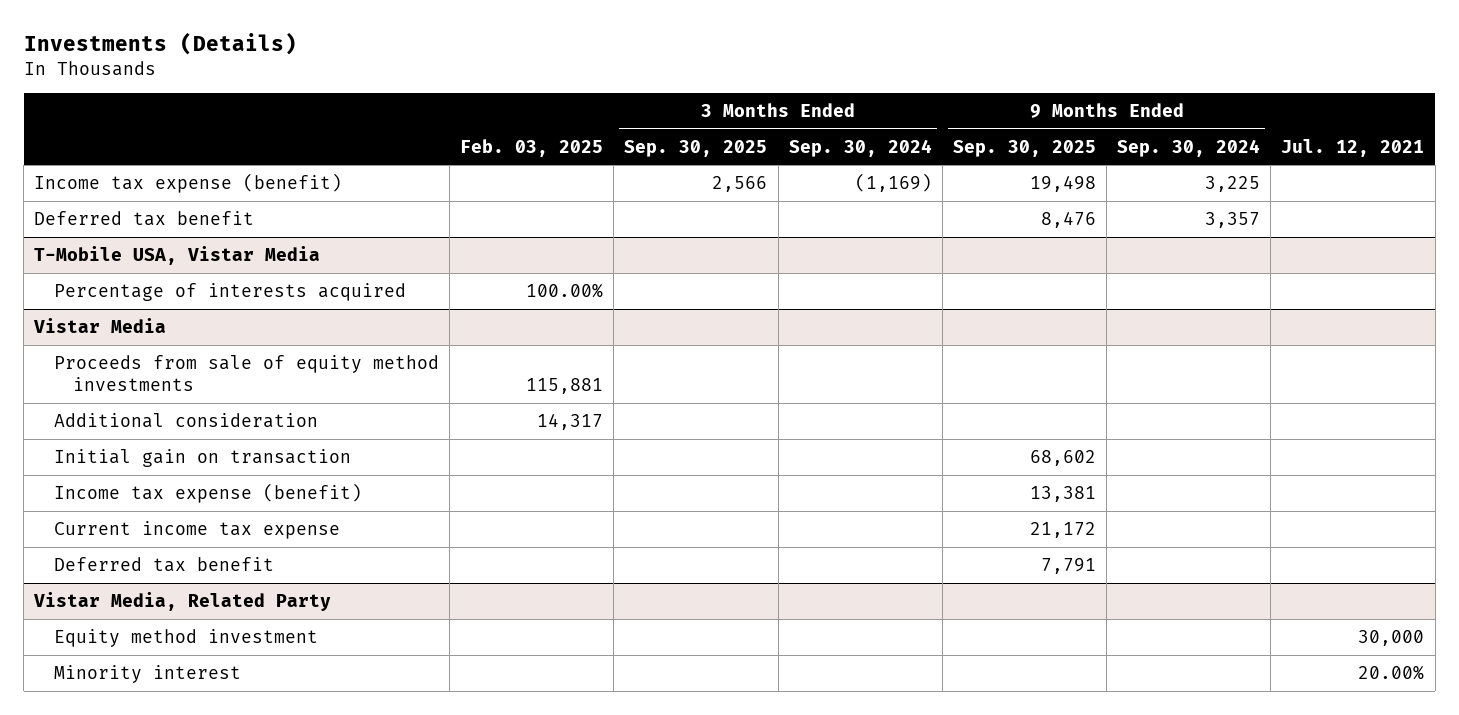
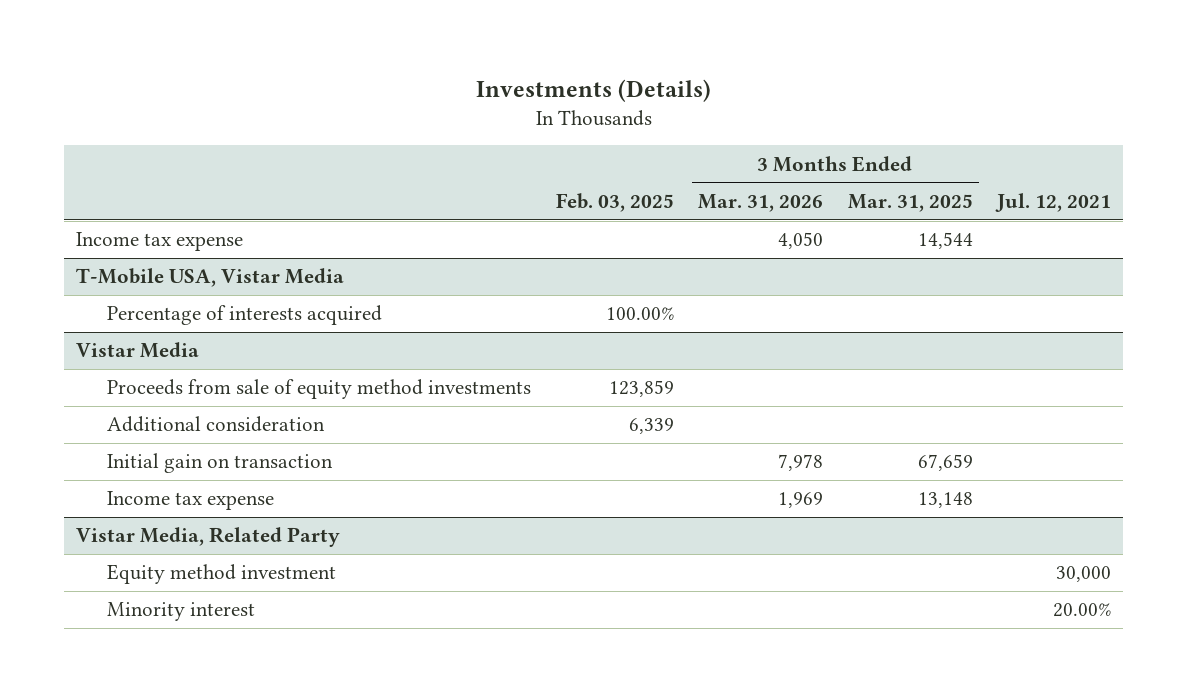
- | Feb. 03, 2025 | 3 Months Ended Sep. 30, 2025 | 3 Months Ended Sep. 30, 2024 | 9 Months Ended Sep. 30, 2025 | 9 Months Ended Sep. 30, 2024 | Jul. 12, 2021
+ | Feb. 03, 2025 | 3 Months Ended Mar. 31, 2026 | 3 Months Ended Mar. 31, 2025 | Jul. 12, 2021
- Income tax expense (benefit) | | 2,566 | (1,169) | 19,498 | 3,225 |
- Deferred tax benefit | | | | 8,476 | 3,357 |
+ Income tax expense | | 4,050 | 14,544 |
@ Vistar Media
- Proceeds from sale of equity method investments | 115,881 | | | | |
- Additional consideration | 14,317 | | | | |
+ Proceeds from sale of equity method investments | 123,859 | | |
+ Additional consideration | 6,339 | | |
- Income tax expense (benefit) | | | | 13,381 | |
- Current income tax expense | | | | 21,172 | |
- Deferred tax benefit | | | | 7,791 | |
+ Income tax expense | | 1,969 | 13,148 |

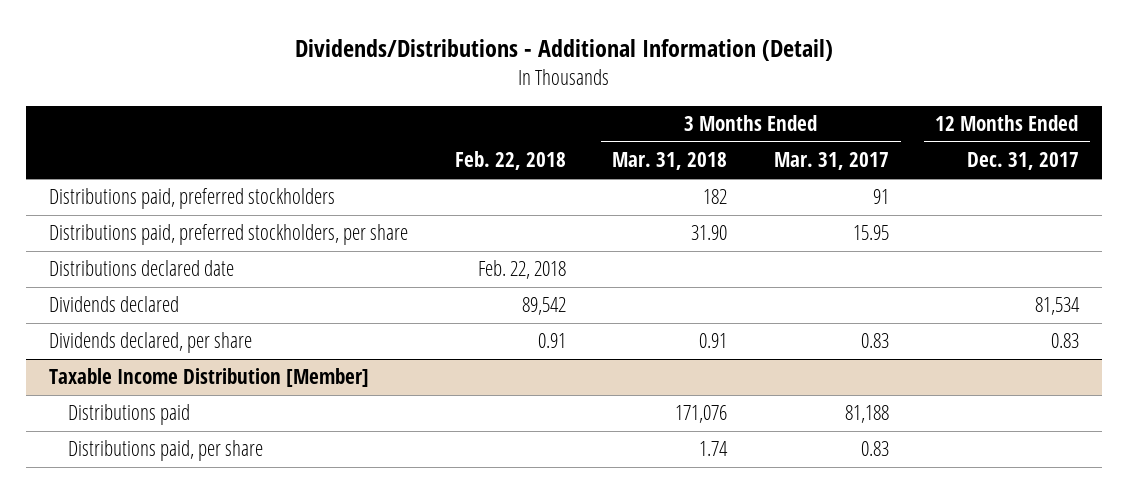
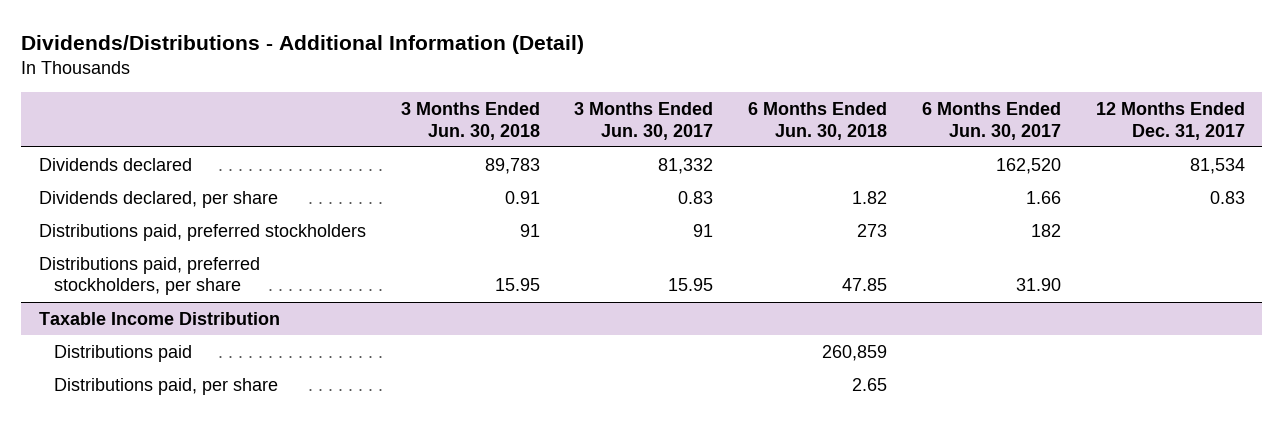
- | Feb. 22, 2018 | 3 Months Ended Mar. 31, 2018 | 3 Months Ended Mar. 31, 2017 | 12 Months Ended Dec. 31, 2017
+ | 3 Months Ended Jun. 30, 2018 | 3 Months Ended Jun. 30, 2017 | 6 Months Ended Jun. 30, 2018 | 6 Months Ended Jun. 30, 2017 | 12 Months Ended Dec. 31, 2017
- Distributions declared date | Feb. 22, 2018 | | |
- Taxable Income Distribution [Member]
moved down: Distributions paid, preferred stockholders | 91 | 91 | 273 | 182 |
moved down: Distributions paid, preferred stockholders, per share | 15.95 | 15.95 | 47.85 | 31.90 |
+ Taxable Income Distribution

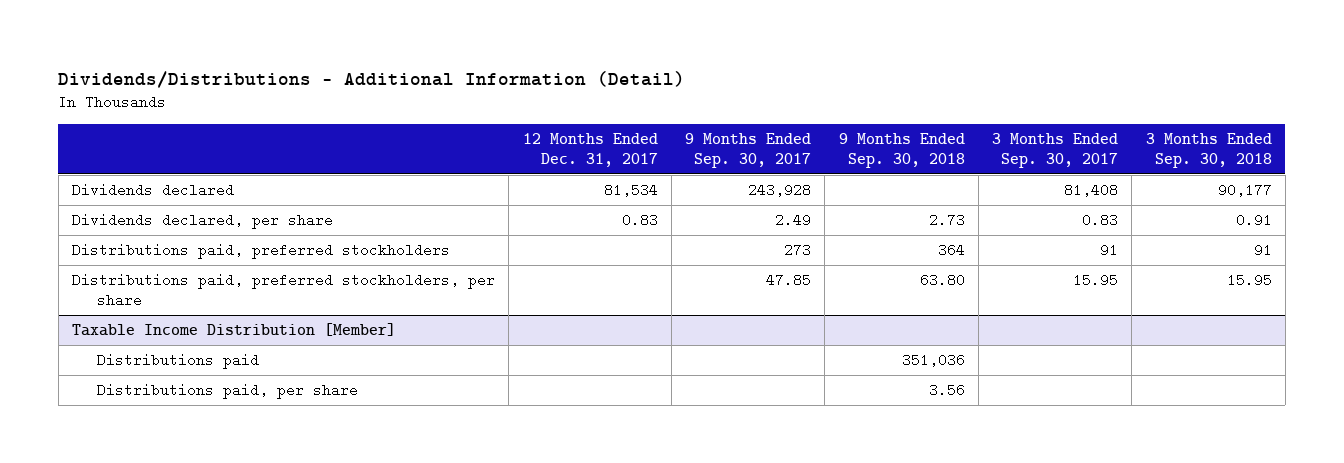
- | 3 Months Ended Jun. 30, 2018 | 3 Months Ended Jun. 30, 2017 | 6 Months Ended Jun. 30, 2018 | 6 Months Ended Jun. 30, 2017 | 12 Months Ended Dec. 31, 2017
+ | 12 Months Ended Dec. 31, 2017 | 9 Months Ended Sep. 30, 2017 | 9 Months Ended Sep. 30, 2018 | 3 Months Ended Sep. 30, 2017 | 3 Months Ended Sep. 30, 2018
- Taxable Income Distribution
+ Taxable Income Distribution [Member]

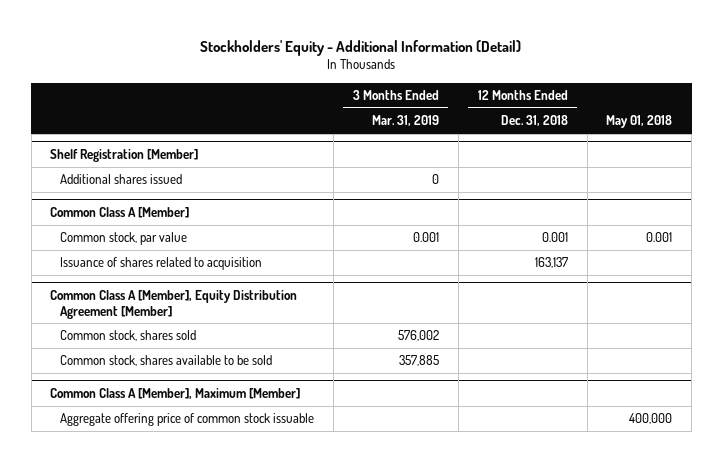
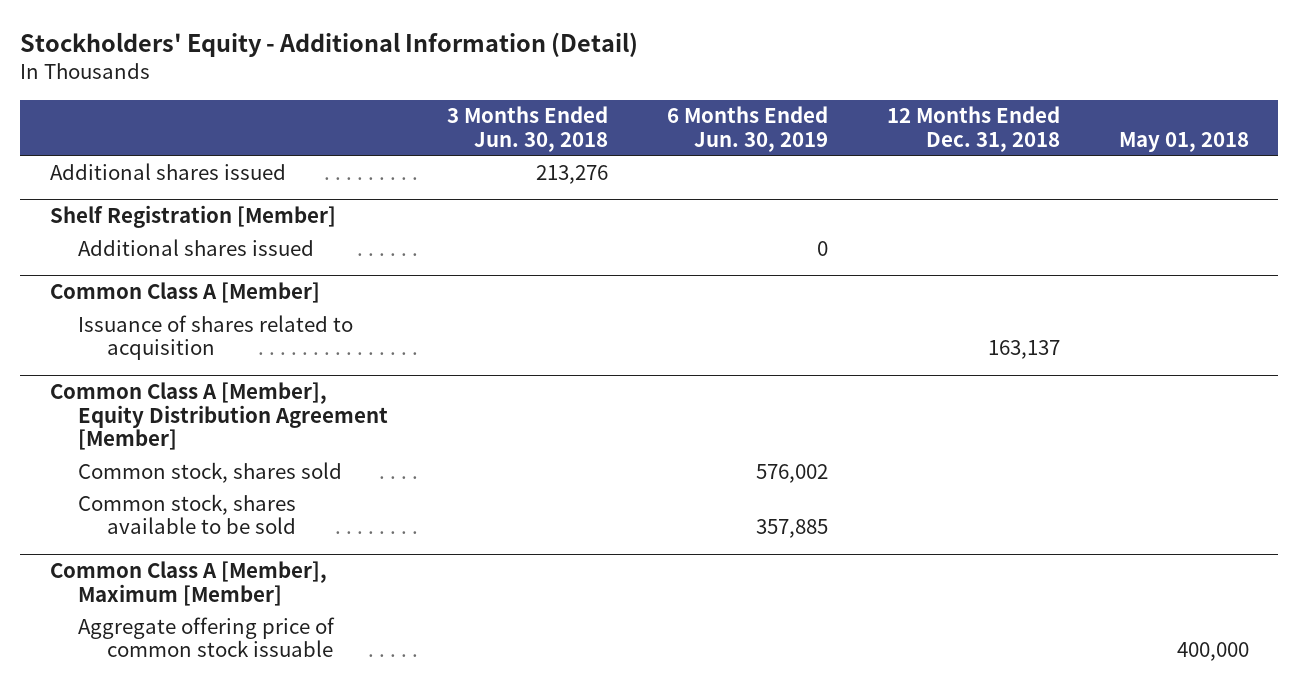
- | 3 Months Ended Mar. 31, 2019 | 12 Months Ended Dec. 31, 2018 | May 01, 2018
+ | 3 Months Ended Jun. 30, 2018 | 6 Months Ended Jun. 30, 2019 | 12 Months Ended Dec. 31, 2018 | May 01, 2018
+ Additional shares issued | 213,276 | | |
@ Common Class A [Member]
- Common stock, par value | 0.001 | 0.001 | 0.001

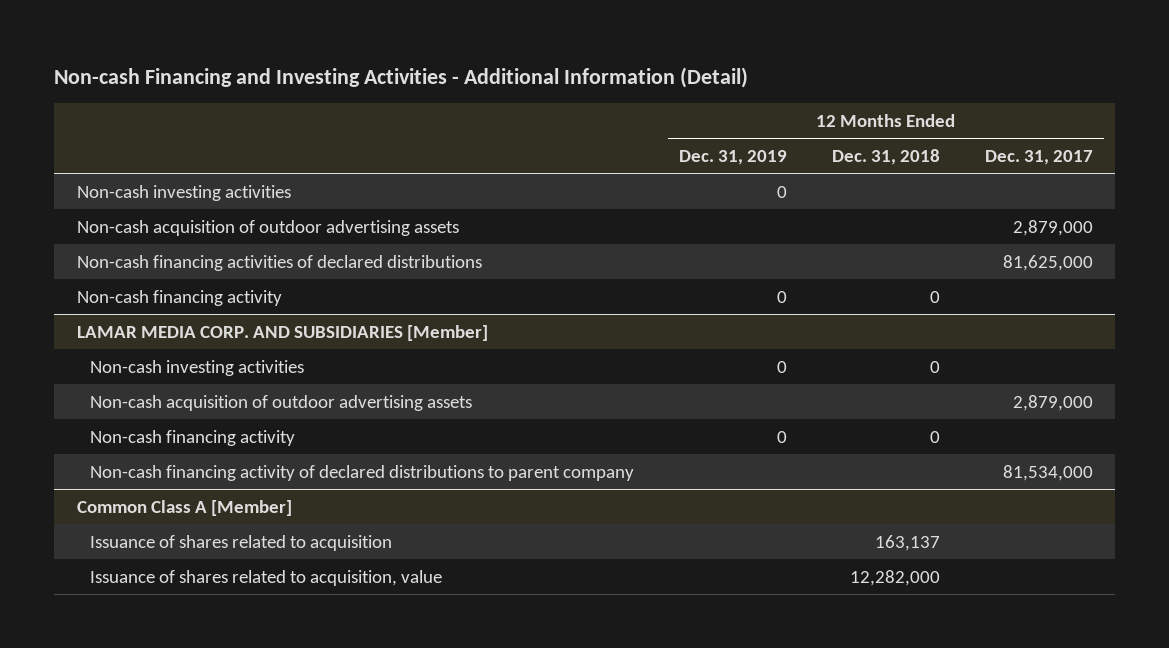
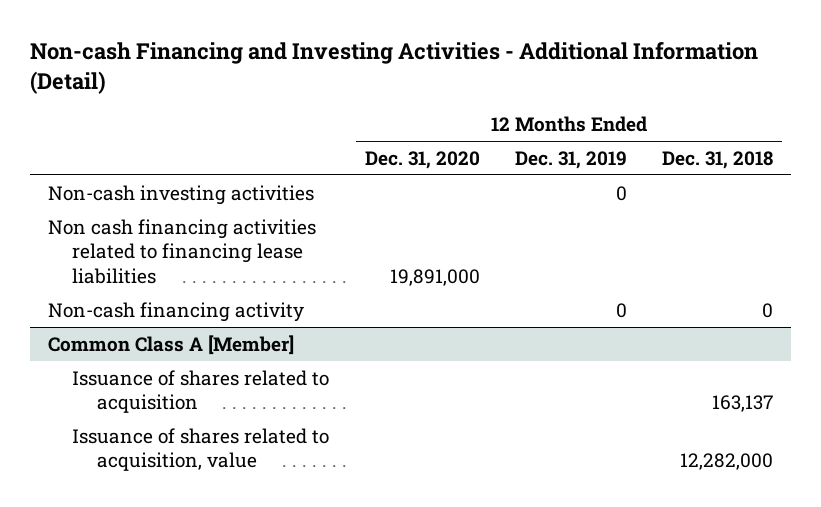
- | 12 Months Ended Dec. 31, 2019 | 12 Months Ended Dec. 31, 2018 | 12 Months Ended Dec. 31, 2017
+ | 12 Months Ended Dec. 31, 2020 | 12 Months Ended Dec. 31, 2019 | 12 Months Ended Dec. 31, 2018
- Non-cash acquisition of outdoor advertising assets | | | 2,879,000
- Non-cash financing activities of declared distributions | | | 81,625,000
+ Non cash financing activities related to financing lease liabilities | 19,891,000 | |
- LAMAR MEDIA CORP. AND SUBSIDIARIES [Member]
- Non-cash investing activities | 0 | 0 |
- Non-cash acquisition of outdoor advertising assets | | | 2,879,000
- Non-cash financing activity | 0 | 0 |
- Non-cash financing activity of declared distributions to parent company | | | 81,534,000

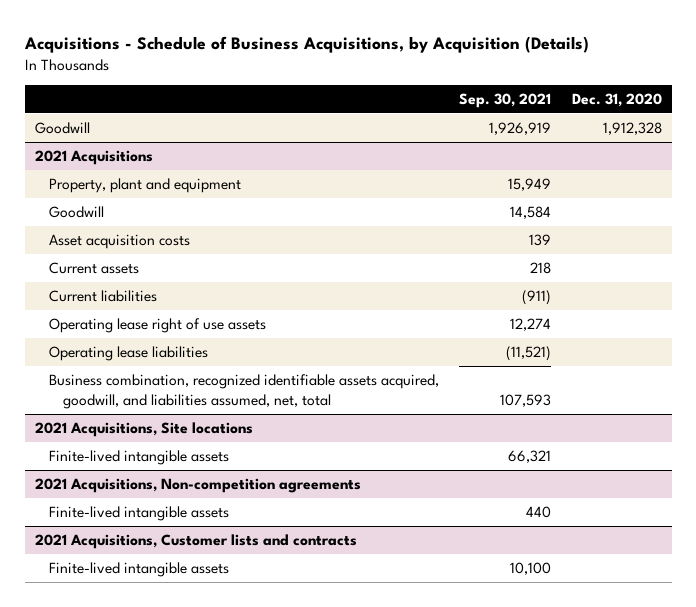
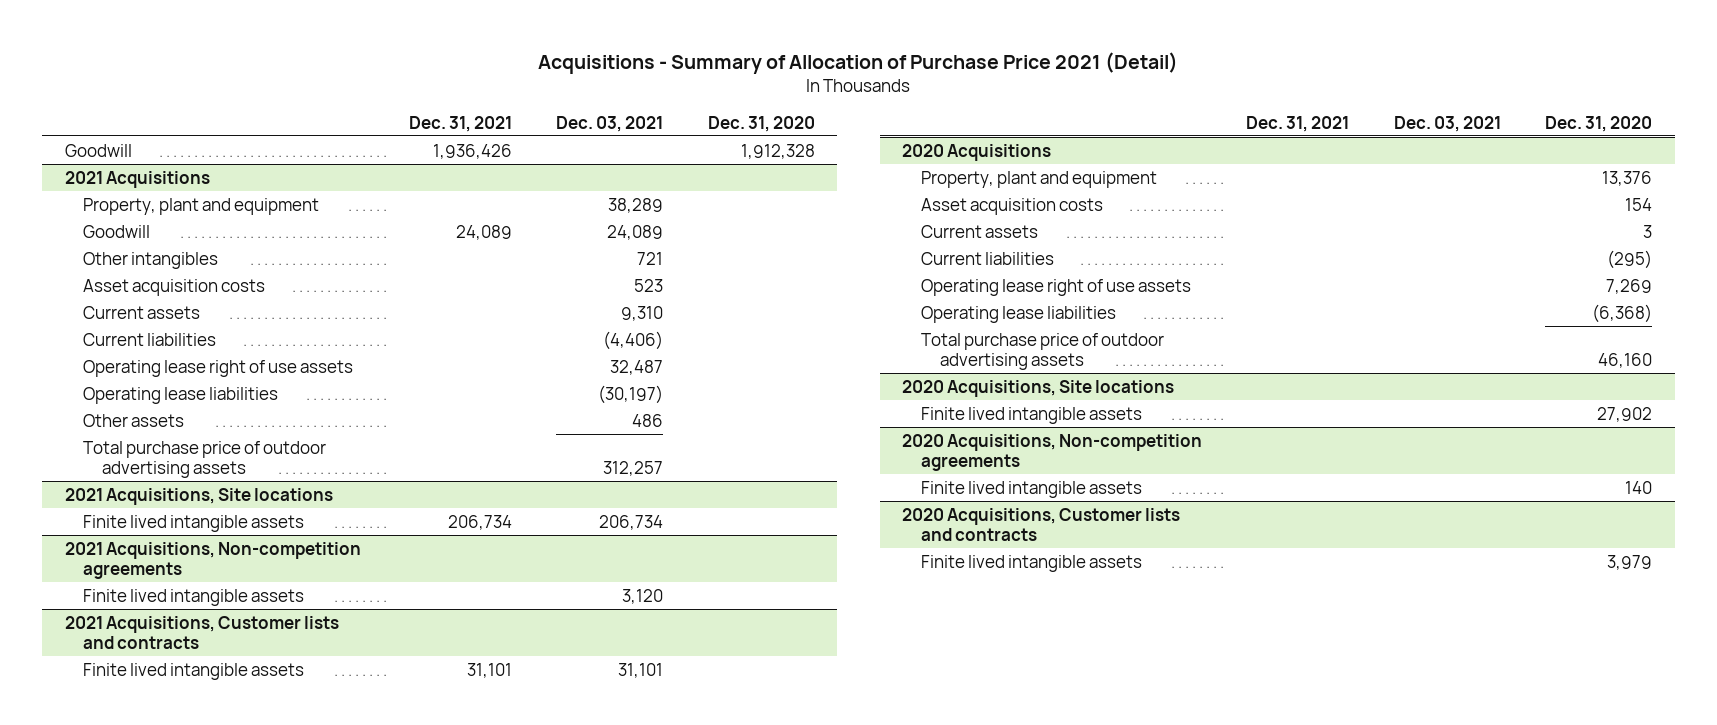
- Acquisitions - Schedule of Business Acquisitions, by Acquisition (Details)
+ Acquisitions - Summary of Allocation of Purchase Price 2021 (Detail)
- | Sep. 30, 2021 | Dec. 31, 2020
+ | Dec. 31, 2021 | Dec. 03, 2021 | Dec. 31, 2020
@ 2021 Acquisitions
+ Other intangibles | | 721 |
- Business combination, recognized identifiable assets acquired, goodwill, and liabilities assumed, net, total | 107,593 |
+ Other assets | | 486 |
+ Total purchase price of outdoor advertising assets | | 312,257 |
@ 2021 Acquisitions, Site locations
- Finite-lived intangible assets | 66,321 |
+ Finite lived intangible assets | 206,734 | 206,734 |
@ 2021 Acquisitions, Non-competition agreements
- Finite-lived intangible assets | 440 |
+ Finite lived intangible assets | | 3,120 |
@ 2021 Acquisitions, Customer lists and contracts
- Finite-lived intangible assets | 10,100 |
+ Finite lived intangible assets | 31,101 | 31,101 |
+ 2020 Acquisitions
+ Property, plant and equipment | | | 13,376
+ Asset acquisition costs | | | 154
+ Current assets | | | 3
+ Current liabilities | | | (295)
+ Operating lease right of use assets | | | 7,269
+ Operating lease liabilities | | | (6,368)
+ Total purchase price of outdoor advertising assets | | | 46,160
+ 2020 Acquisitions, Site locations
+ Finite lived intangible assets | | | 27,902
+ 2020 Acquisitions, Non-competition agreements
+ Finite lived intangible assets | | | 140
+ 2020 Acquisitions, Customer lists and contracts
+ Finite lived intangible assets | | | 3,979

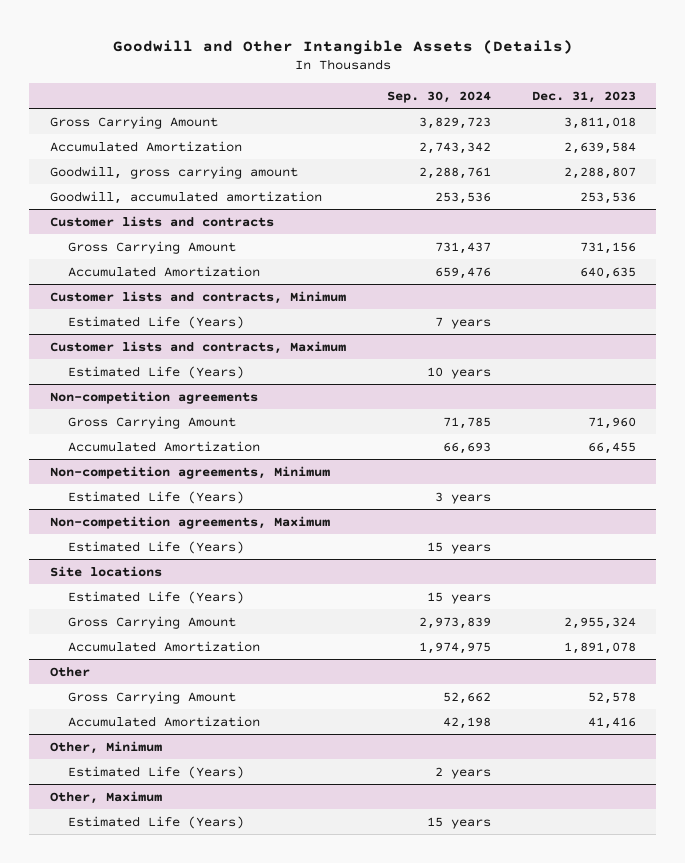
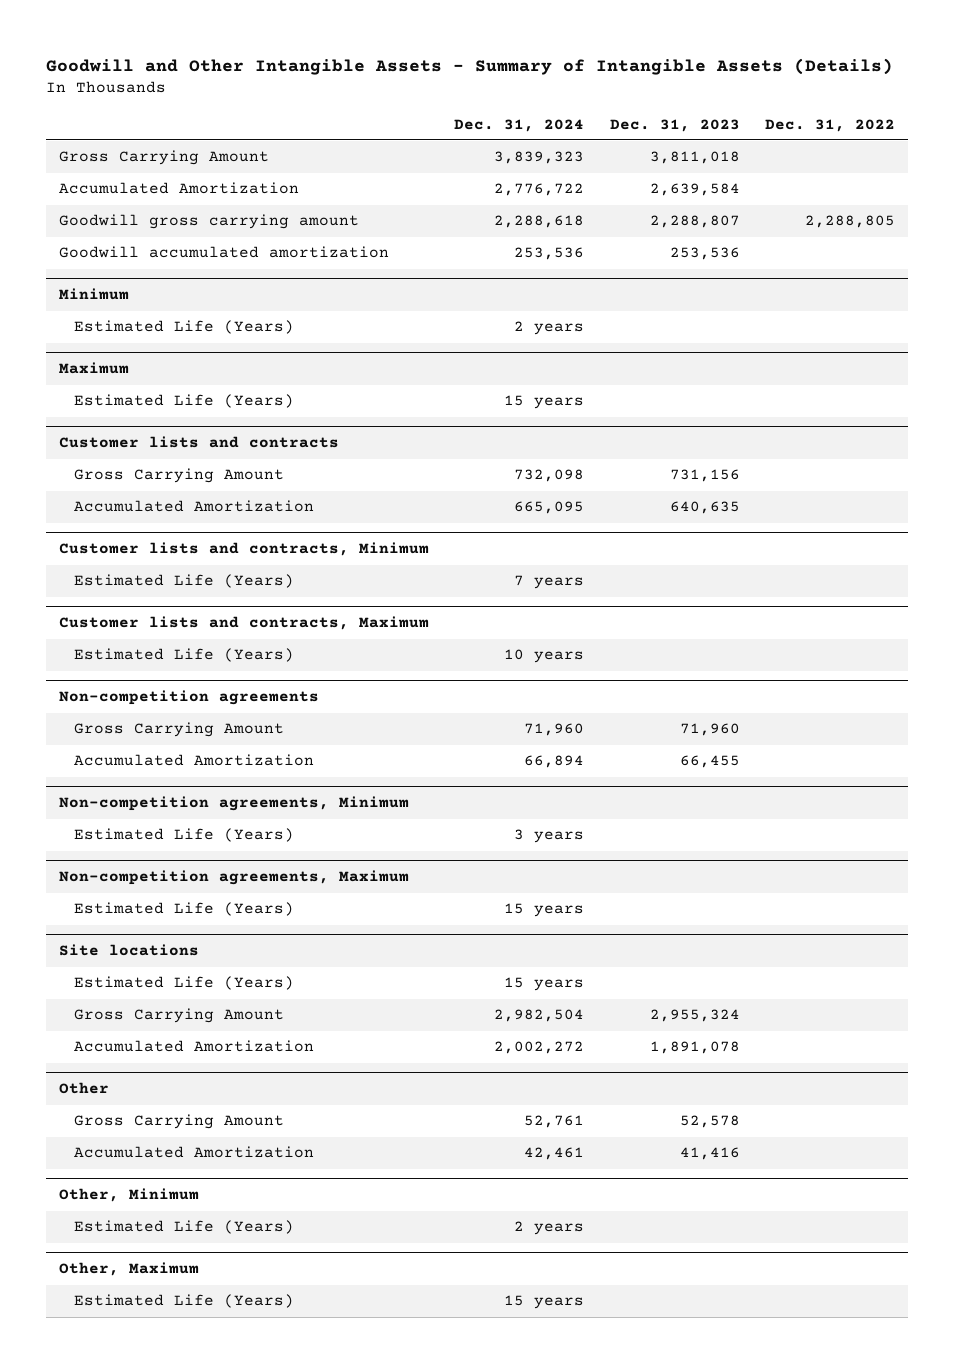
- Goodwill and Other Intangible Assets (Details)
+ Goodwill and Other Intangible Assets - Summary of Intangible Assets (Details)
- | Sep. 30, 2024 | Dec. 31, 2023
+ | Dec. 31, 2024 | Dec. 31, 2023 | Dec. 31, 2022
- Goodwill, gross carrying amount | 2,288,761 | 2,288,807
- Goodwill, accumulated amortization | 253,536 | 253,536
+ Goodwill gross carrying amount | 2,288,618 | 2,288,807 | 2,288,805
+ Goodwill accumulated amortization | 253,536 | 253,536 |
+ Minimum
+ Estimated Life (Years) | 2 years | |
+ Maximum
+ Estimated Life (Years) | 15 years | |

